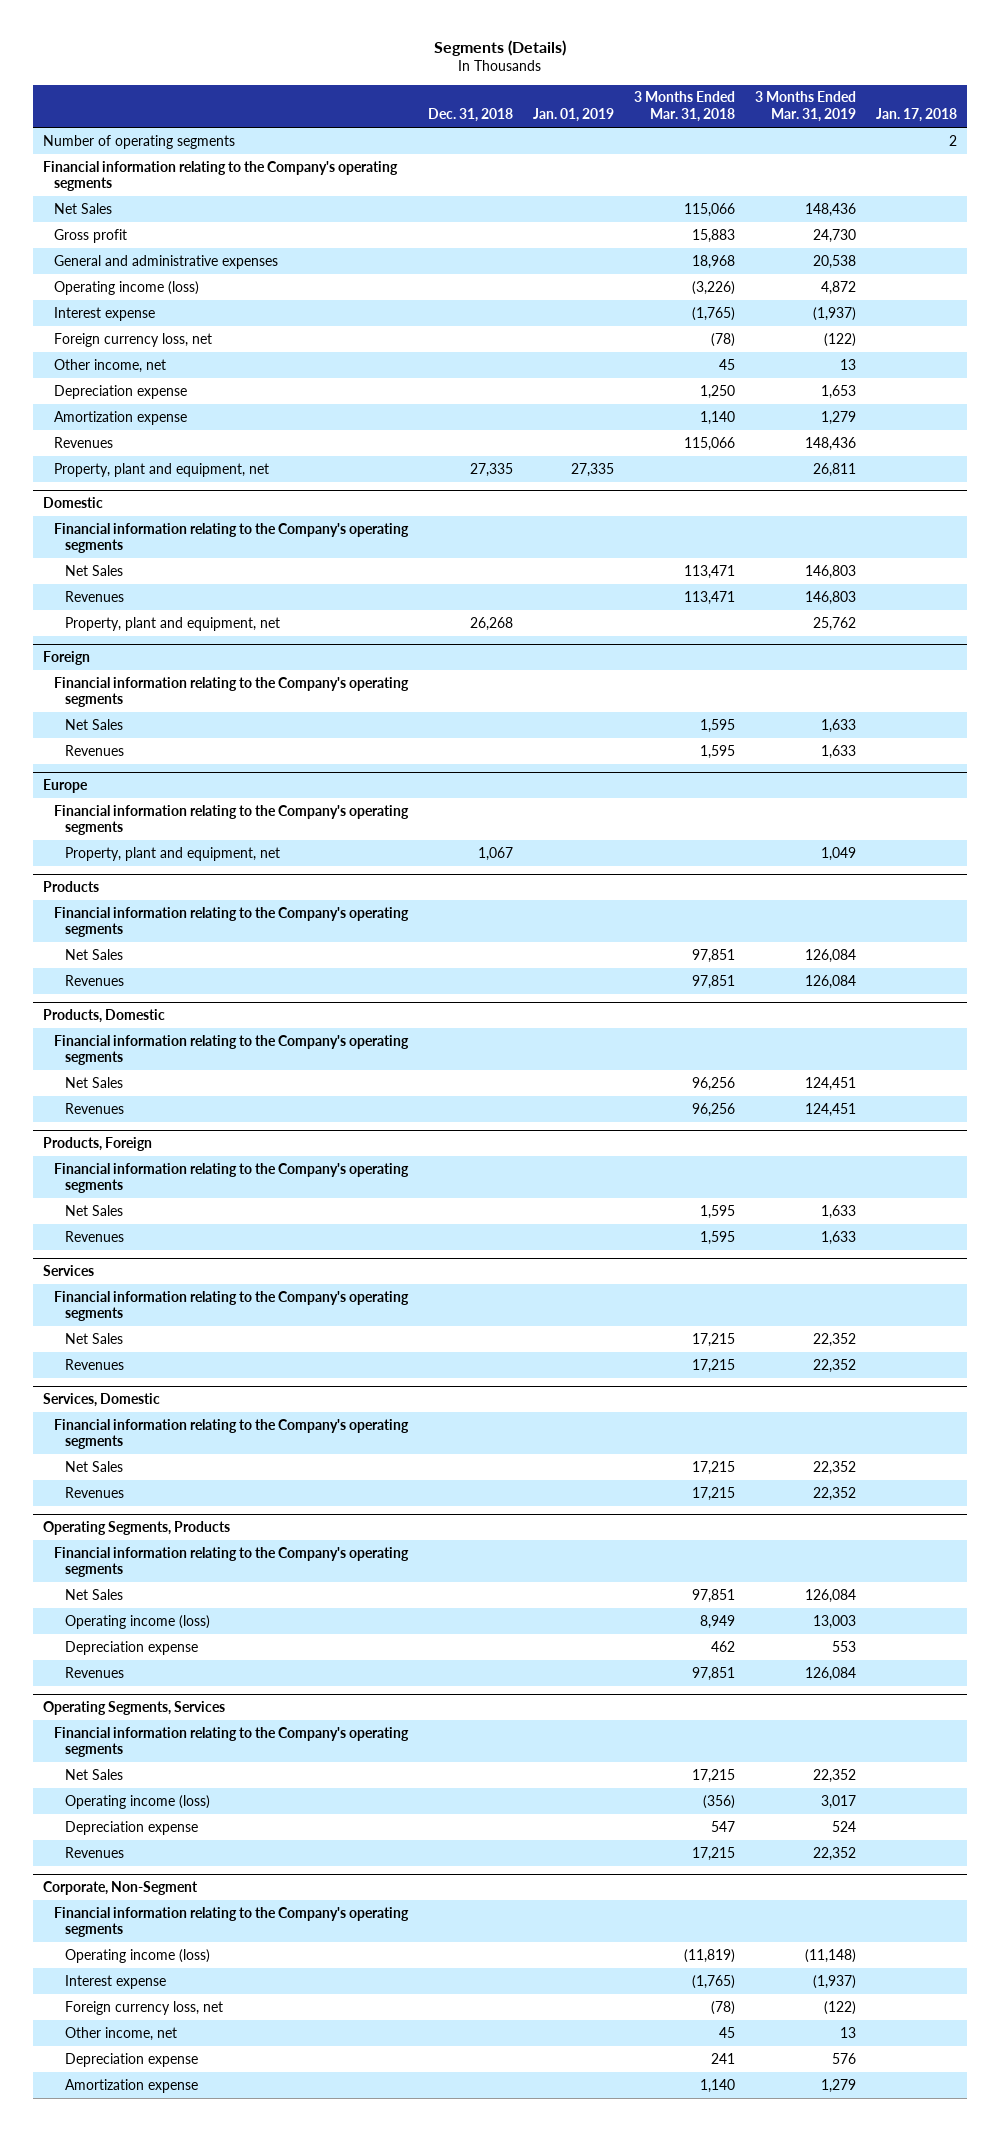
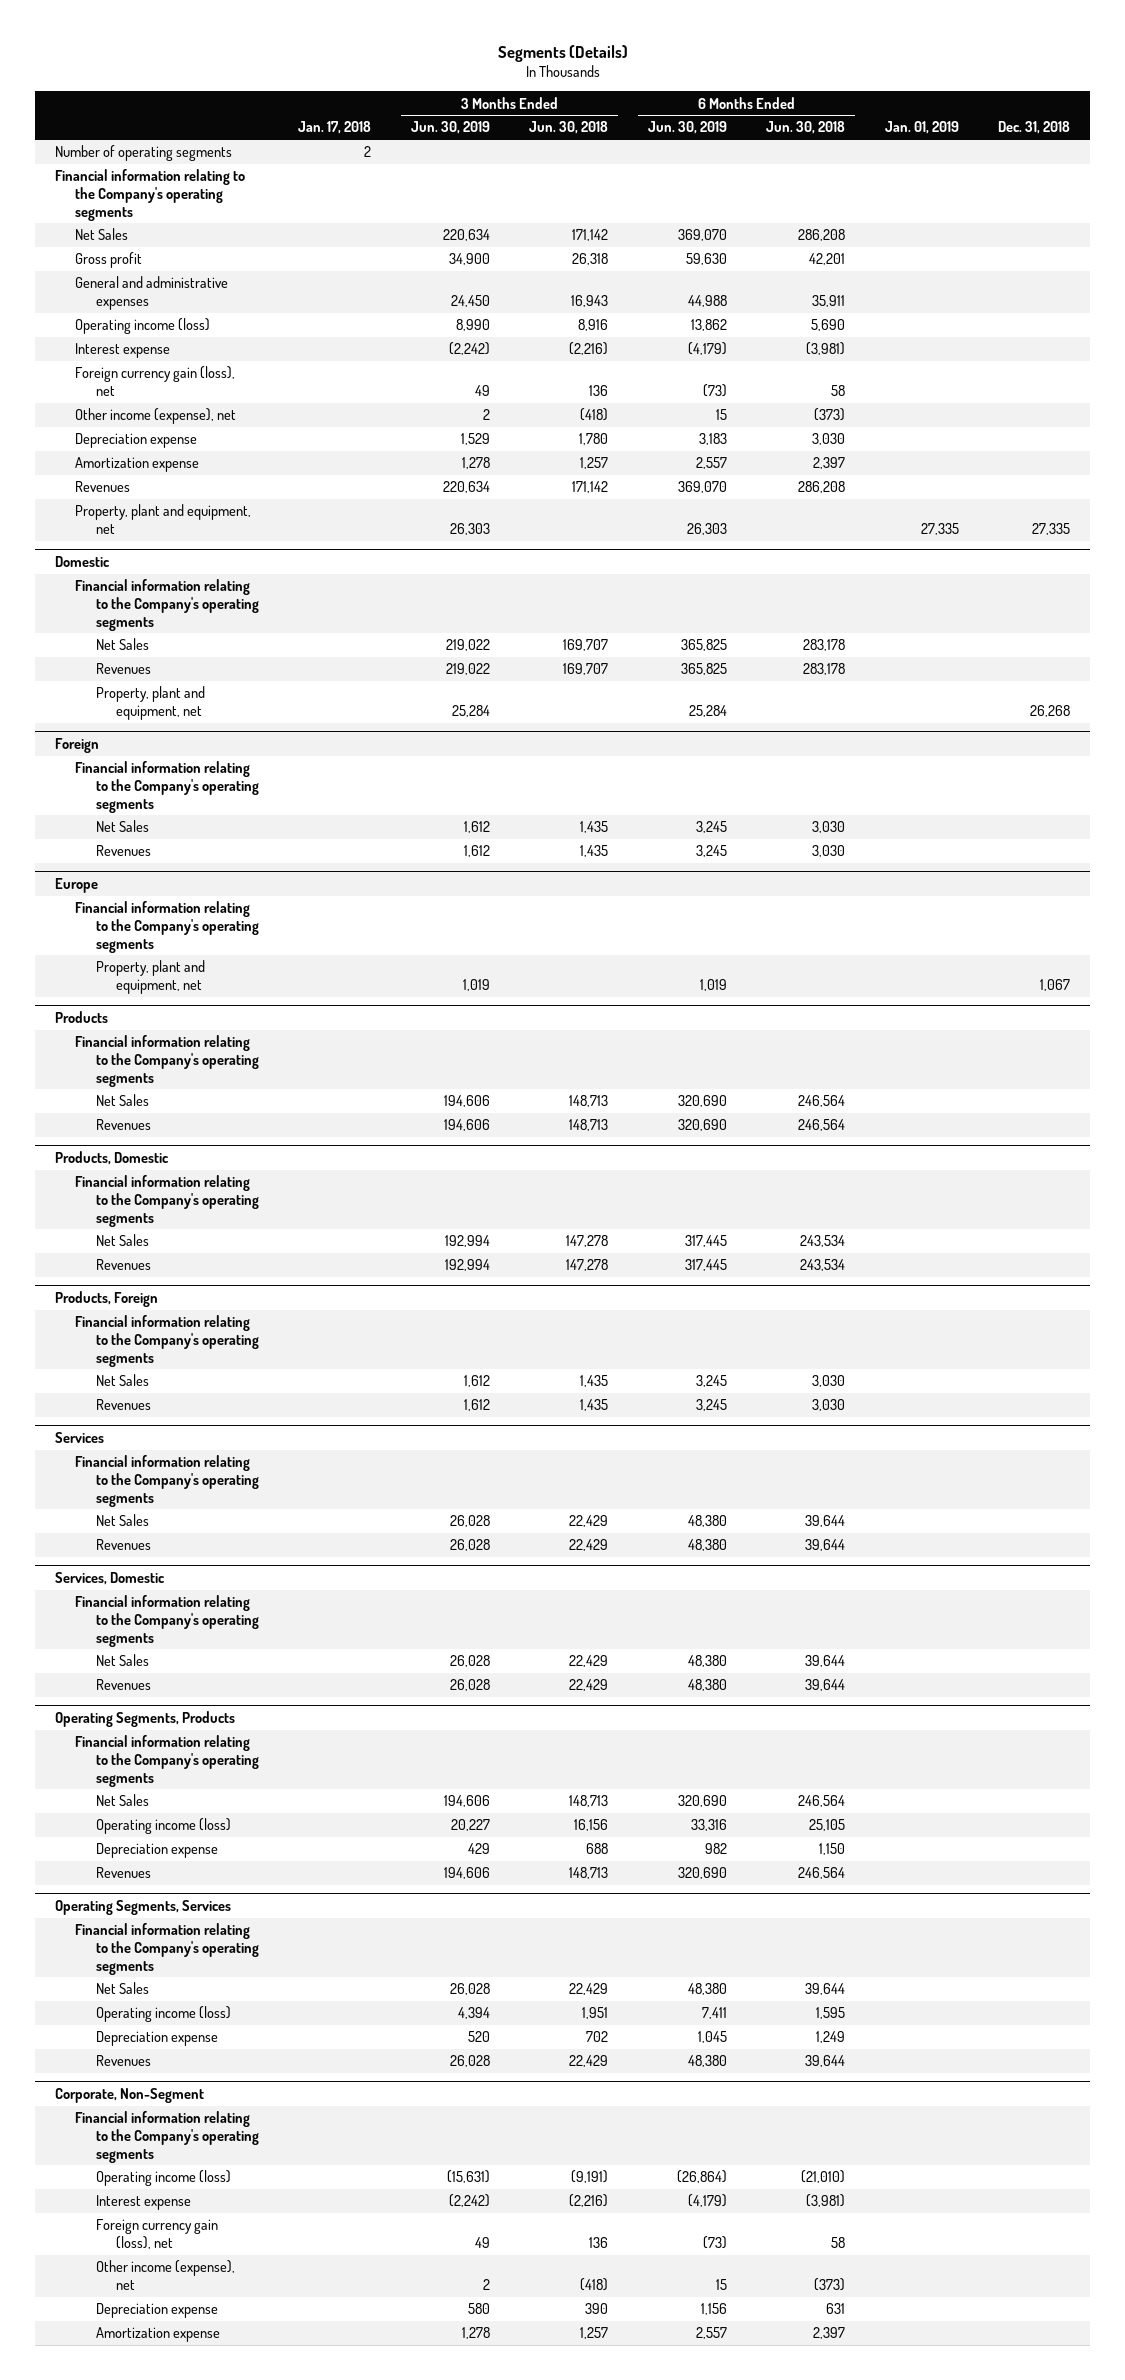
- | Dec. 31, 2018 | Jan. 01, 2019 | 3 Months Ended Mar. 31, 2018 | 3 Months Ended Mar. 31, 2019 | Jan. 17, 2018
+ | Jan. 17, 2018 | 3 Months Ended Jun. 30, 2019 | 3 Months Ended Jun. 30, 2018 | 6 Months Ended Jun. 30, 2019 | 6 Months Ended Jun. 30, 2018 | Jan. 01, 2019 | Dec. 31, 2018
- Foreign currency loss, net | | | (78) | (122) |
- Other income, net | | | 45 | 13 |
+ Foreign currency gain (loss), net | | 49 | 136 | (73) | 58 | |
+ Other income (expense), net | | 2 | (418) | 15 | (373) | |
@ Corporate, Non-Segment
- Foreign currency loss, net | | | (78) | (122) |
- Other income, net | | | 45 | 13 |
+ Foreign currency gain (loss), net | | 49 | 136 | (73) | 58 | |
+ Other income (expense), net | | 2 | (418) | 15 | (373) | |

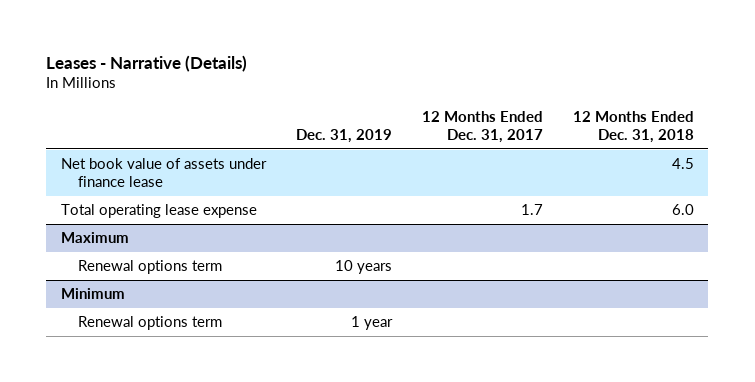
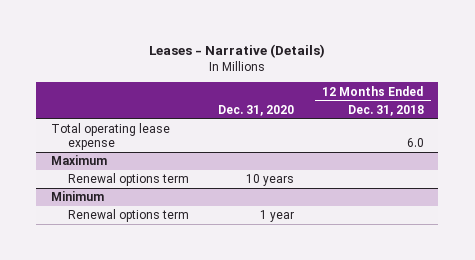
- | Dec. 31, 2019 | 12 Months Ended Dec. 31, 2017 | 12 Months Ended Dec. 31, 2018
+ | Dec. 31, 2020 | 12 Months Ended Dec. 31, 2018
- Net book value of assets under finance lease | | | 4.5

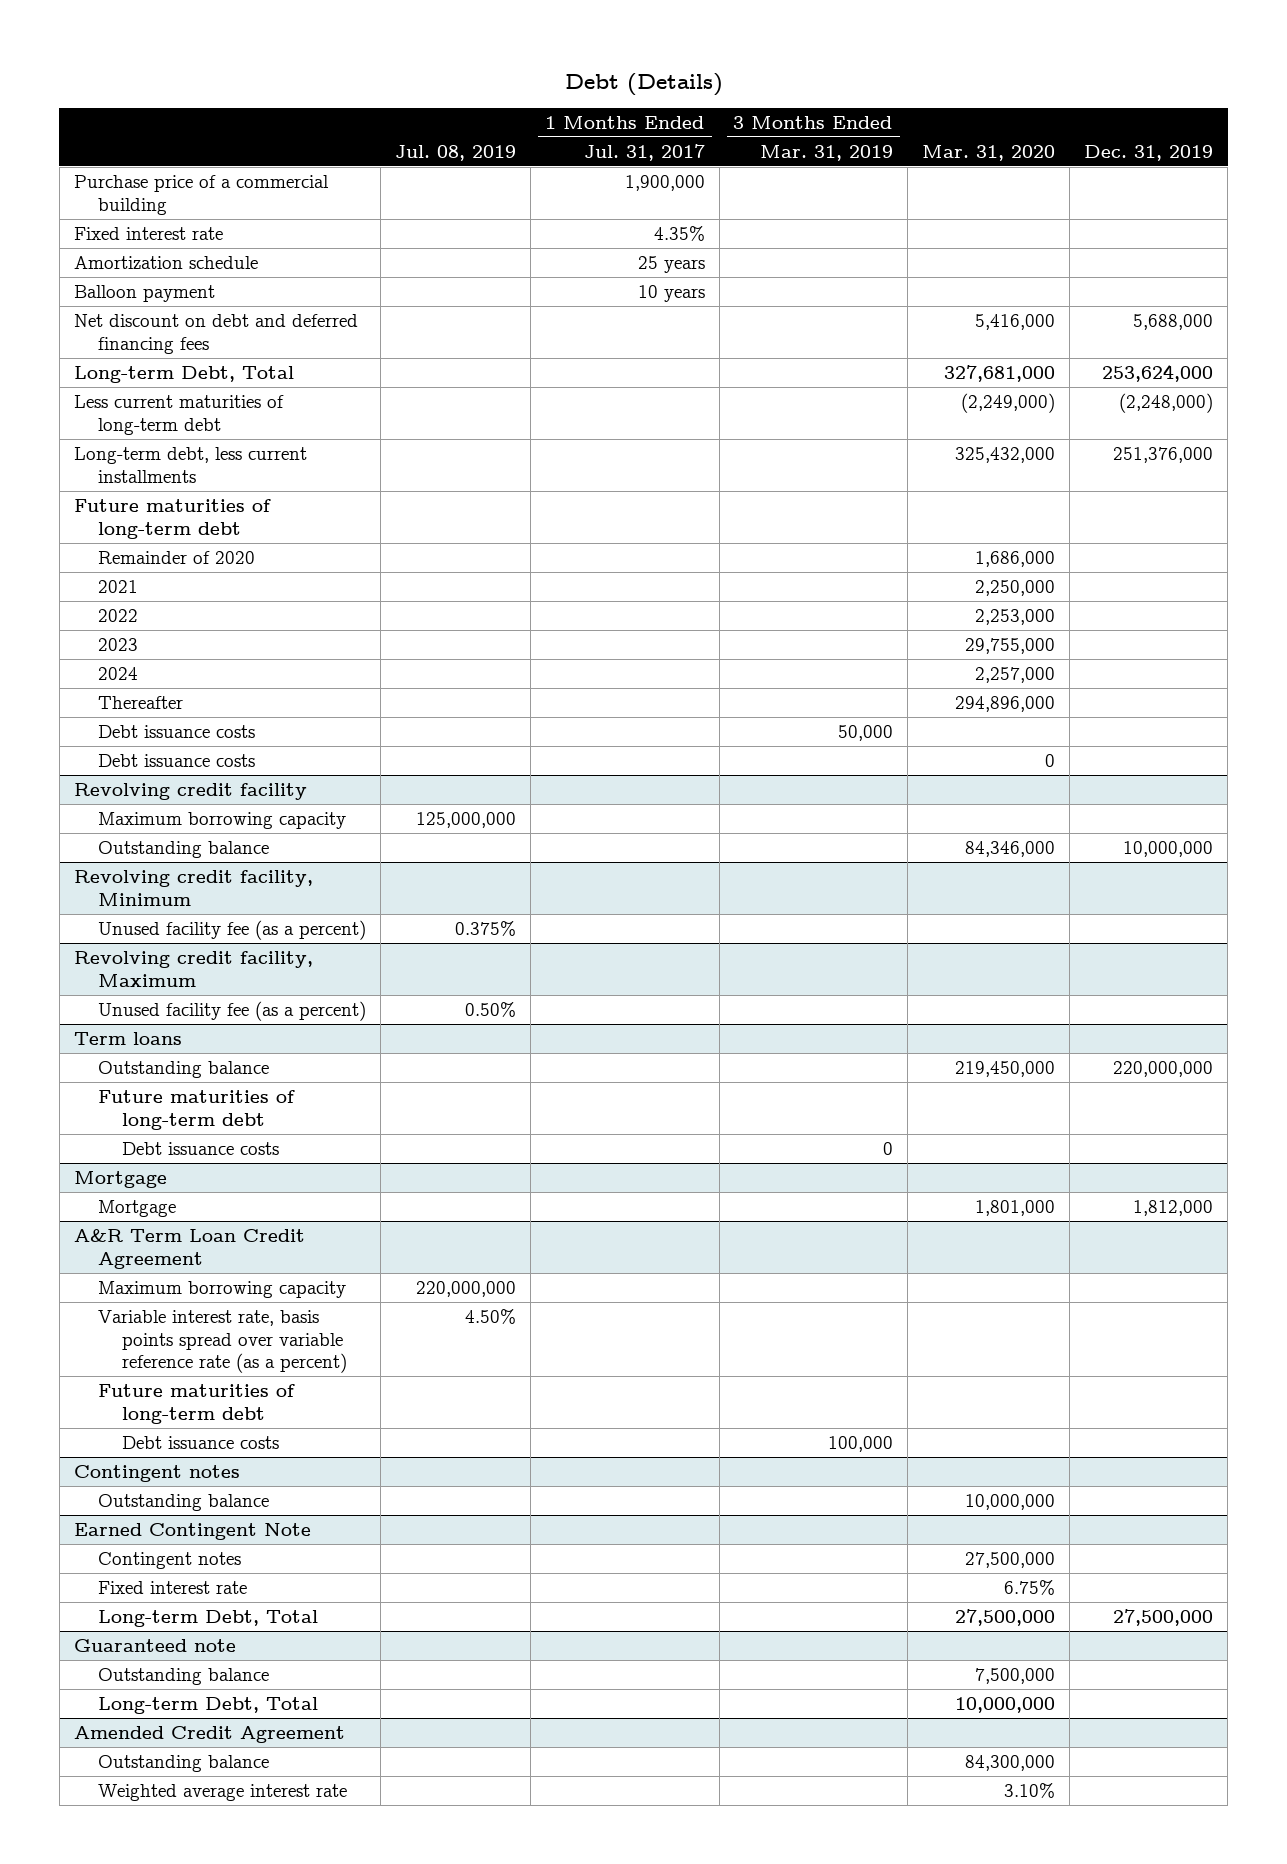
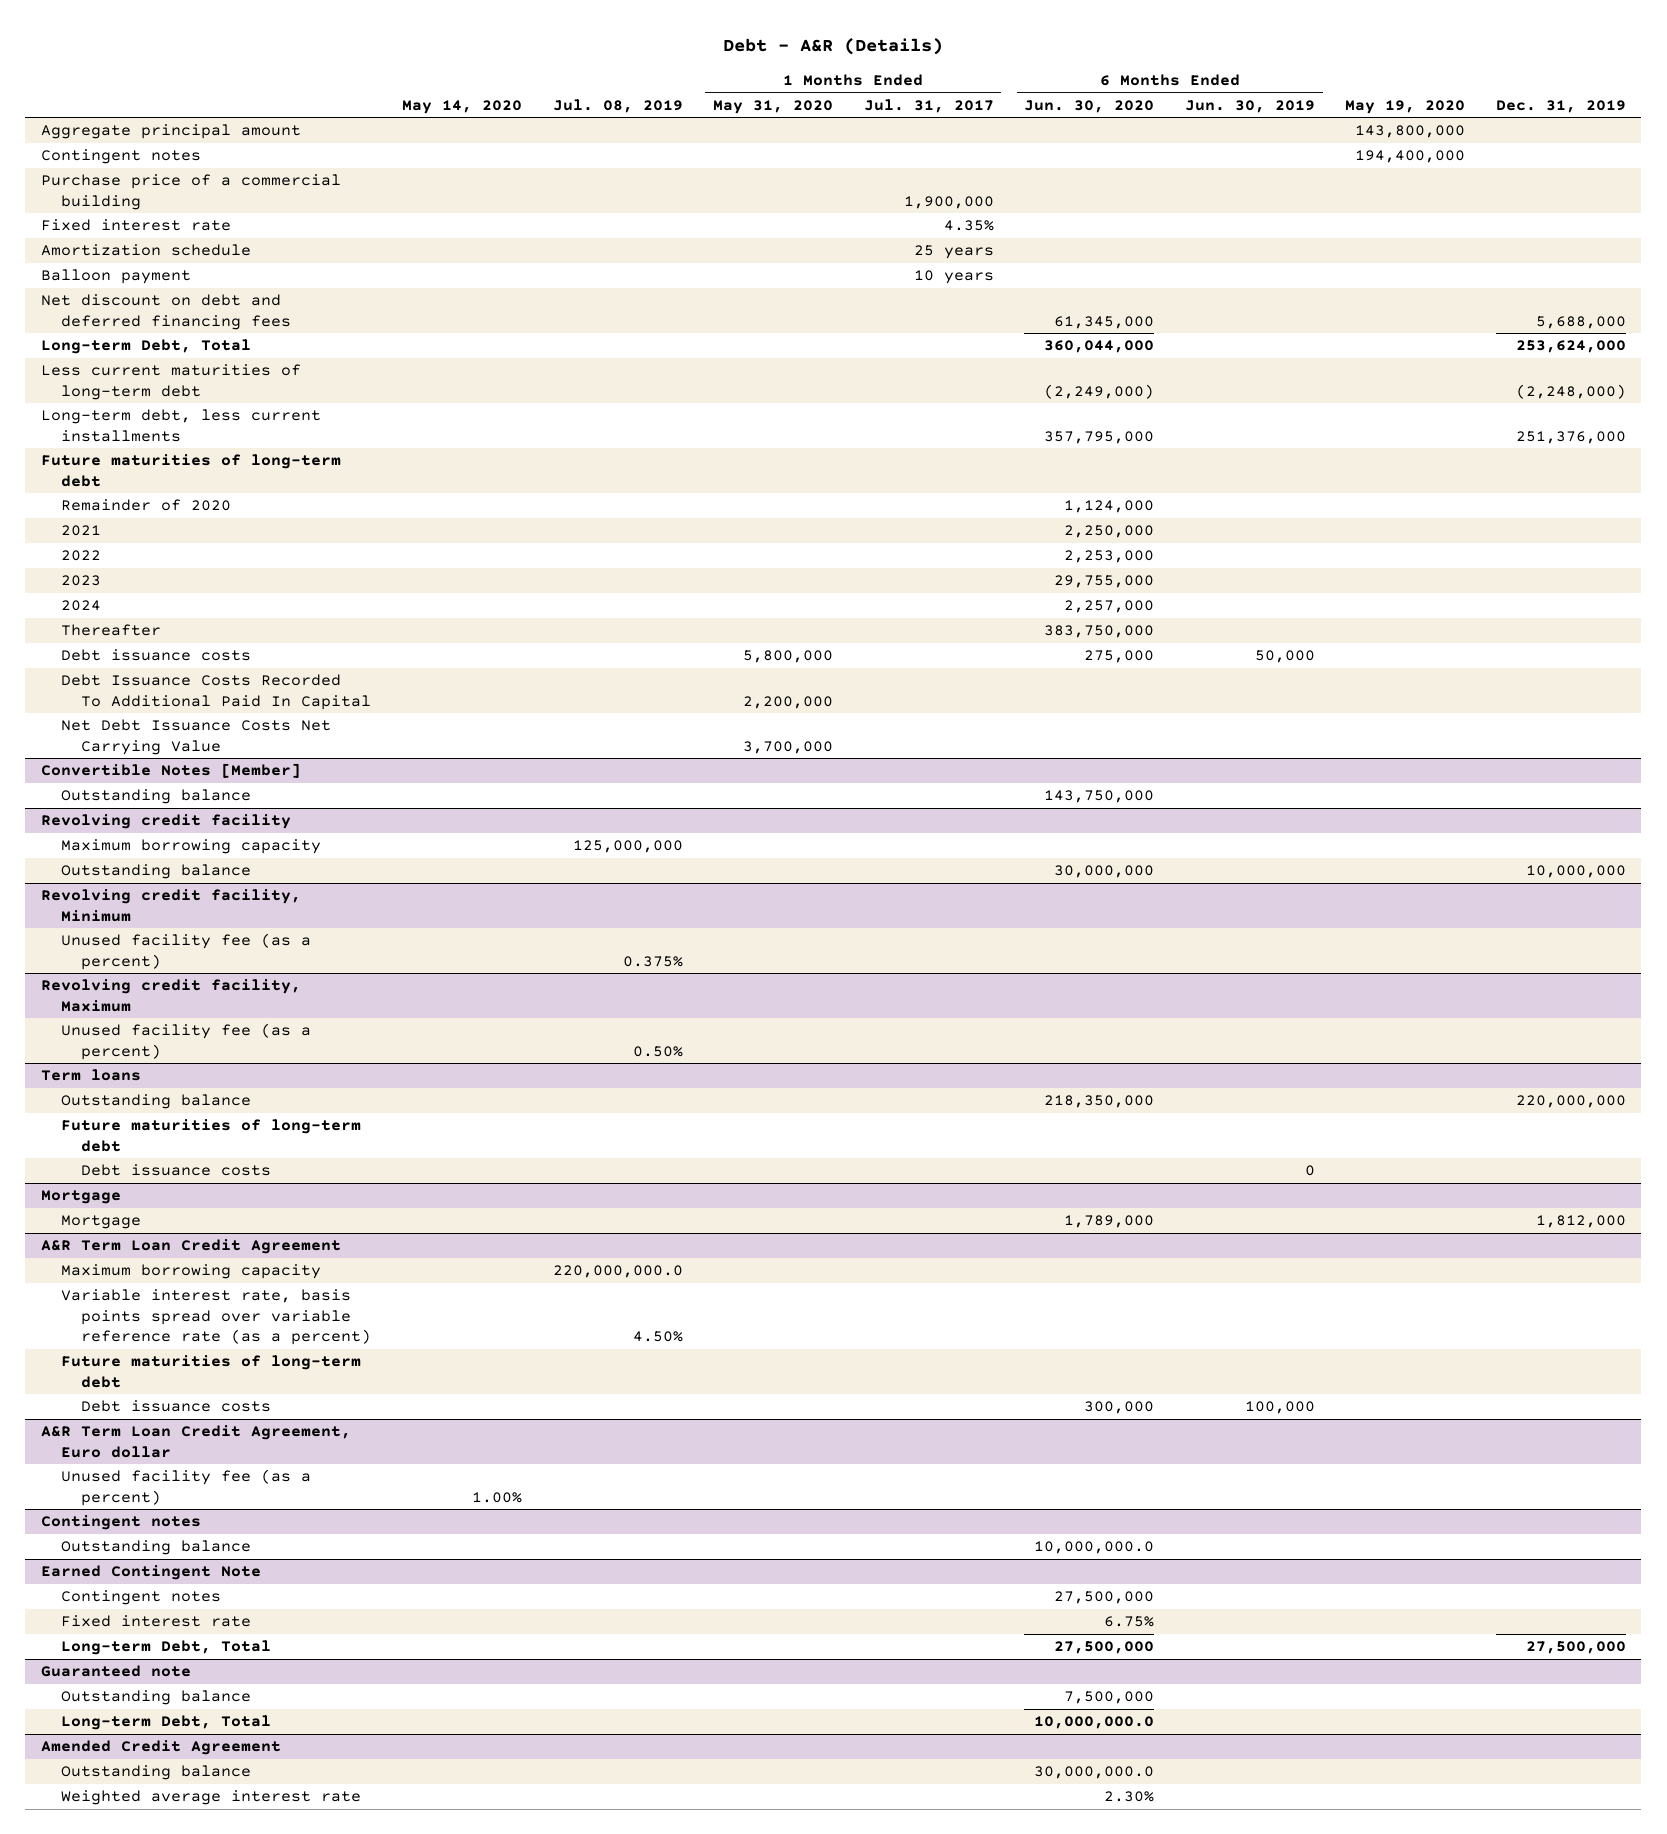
- Debt (Details)
+ Debt - A&R (Details)
- | Jul. 08, 2019 | 1 Months Ended Jul. 31, 2017 | 3 Months Ended Mar. 31, 2019 | Mar. 31, 2020 | Dec. 31, 2019
+ | May 14, 2020 | Jul. 08, 2019 | 1 Months Ended May 31, 2020 | 1 Months Ended Jul. 31, 2017 | 6 Months Ended Jun. 30, 2020 | 6 Months Ended Jun. 30, 2019 | May 19, 2020 | Dec. 31, 2019
+ Aggregate principal amount | | | | | | | 143,800,000 |
+ Contingent notes | | | | | | | 194,400,000 |
- Debt issuance costs | | | | 0 |
+ Debt Issuance Costs Recorded To Additional Paid In Capital | | | 2,200,000 | | | | |
+ Net Debt Issuance Costs Net Carrying Value | | | 3,700,000 | | | | |
+ Convertible Notes [Member]
+ Outstanding balance | | | | | 143,750,000 | | |
@ A&R Term Loan Credit Agreement
- Maximum borrowing capacity | 220,000,000 | | | |
+ Maximum borrowing capacity | | 220,000,000.0 | | | | | |
+ A&R Term Loan Credit Agreement, Euro dollar
+ Unused facility fee (as a percent) | 1.00% | | | | | | |

